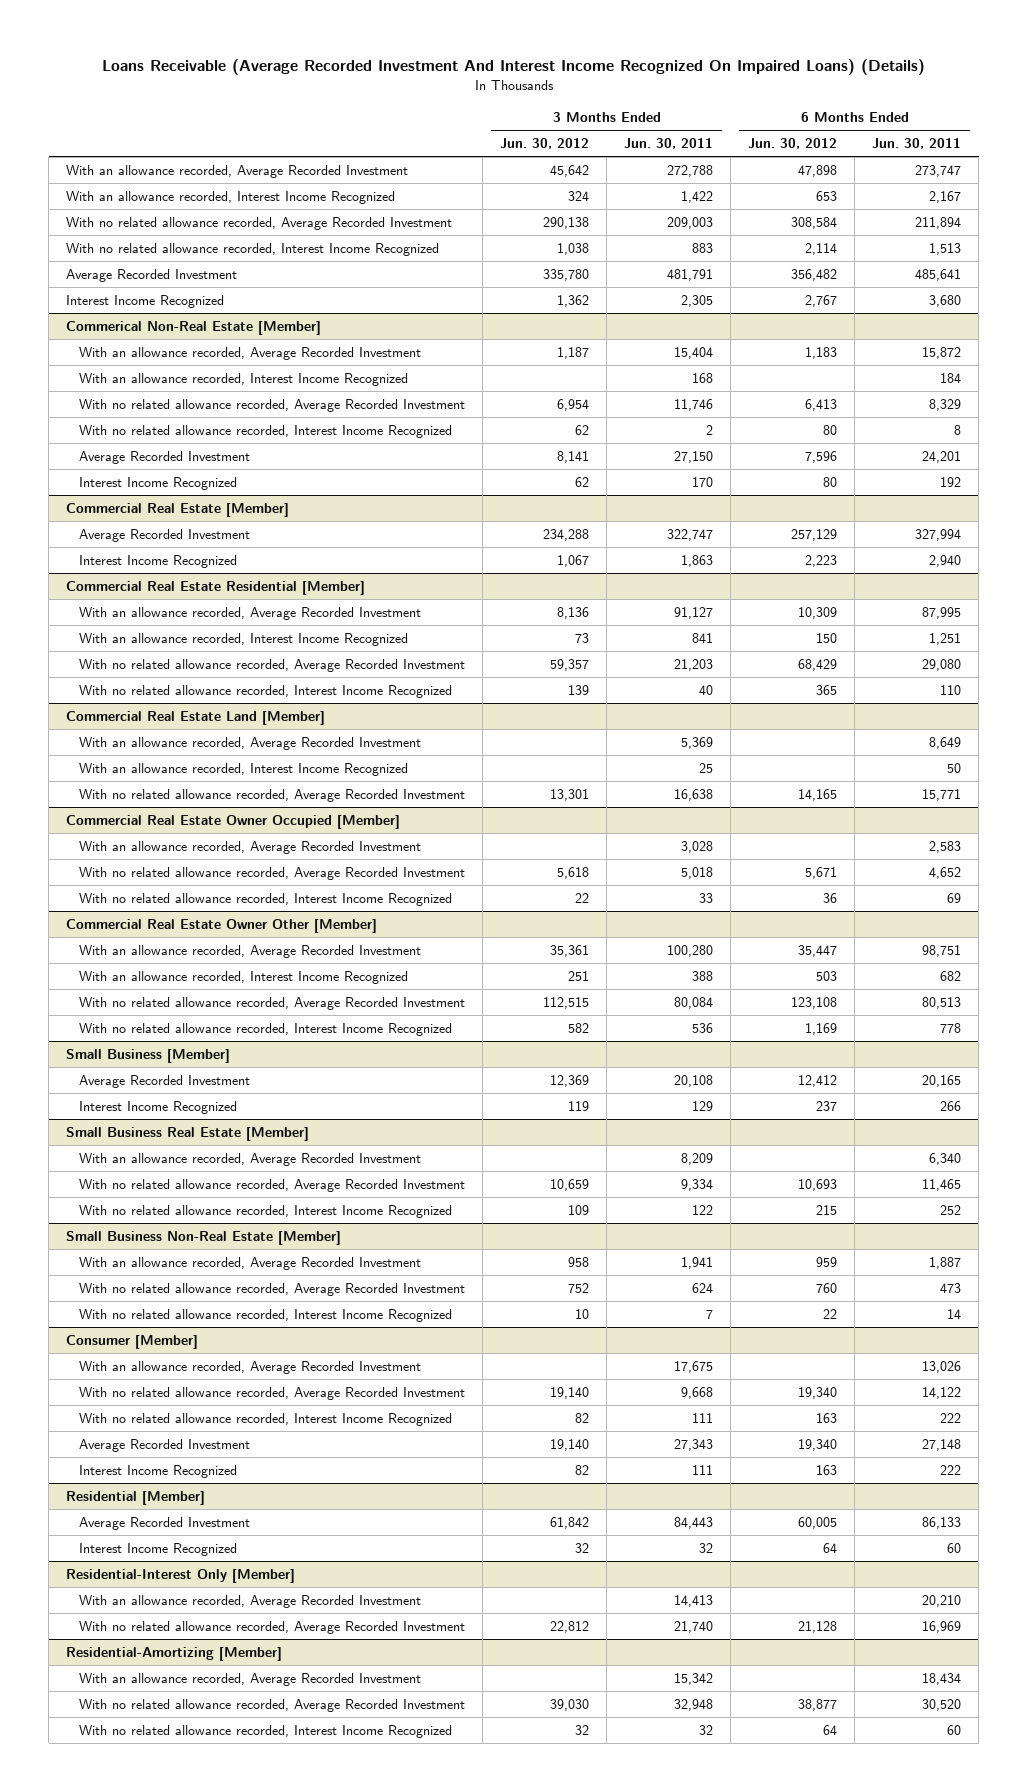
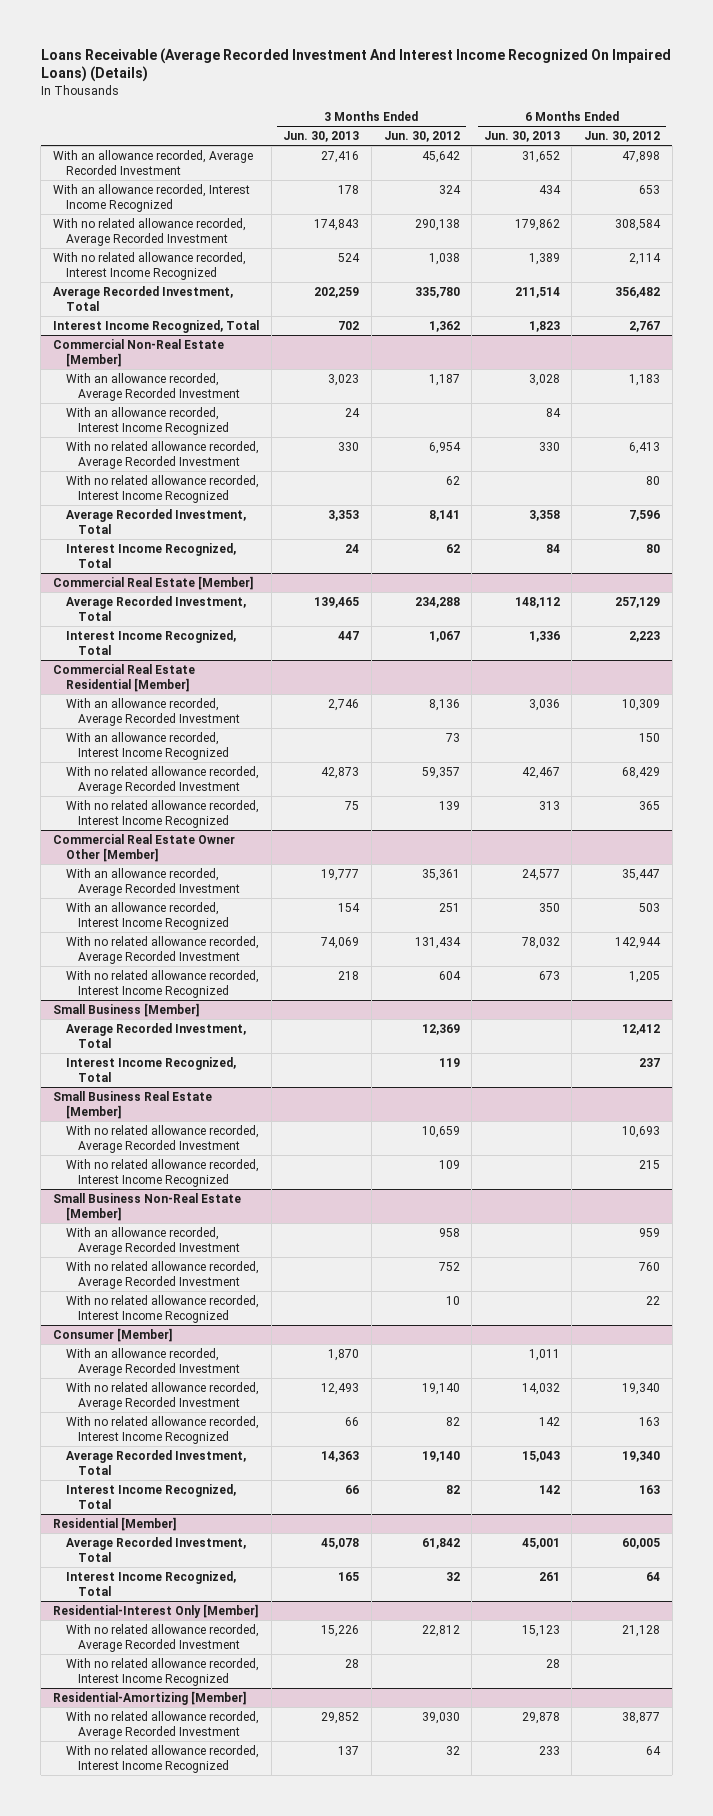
- | 3 Months Ended Jun. 30, 2012 | 3 Months Ended Jun. 30, 2011 | 6 Months Ended Jun. 30, 2012 | 6 Months Ended Jun. 30, 2011
+ | 3 Months Ended Jun. 30, 2013 | 3 Months Ended Jun. 30, 2012 | 6 Months Ended Jun. 30, 2013 | 6 Months Ended Jun. 30, 2012
- Average Recorded Investment | 335,780 | 481,791 | 356,482 | 485,641
- Interest Income Recognized | 1,362 | 2,305 | 2,767 | 3,680
- Commerical Non-Real Estate [Member]
+ Average Recorded Investment, Total | 202,259 | 335,780 | 211,514 | 356,482
+ Interest Income Recognized, Total | 702 | 1,362 | 1,823 | 2,767
+ Commercial Non-Real Estate [Member]
- Average Recorded Investment | 8,141 | 27,150 | 7,596 | 24,201
- Interest Income Recognized | 62 | 170 | 80 | 192
+ Average Recorded Investment, Total | 3,353 | 8,141 | 3,358 | 7,596
+ Interest Income Recognized, Total | 24 | 62 | 84 | 80
@ Commercial Real Estate [Member]
- Average Recorded Investment | 234,288 | 322,747 | 257,129 | 327,994
- Interest Income Recognized | 1,067 | 1,863 | 2,223 | 2,940
+ Average Recorded Investment, Total | 139,465 | 234,288 | 148,112 | 257,129
+ Interest Income Recognized, Total | 447 | 1,067 | 1,336 | 2,223
- Commercial Real Estate Land [Member]
- With an allowance recorded, Average Recorded Investment | | 5,369 | | 8,649
- With an allowance recorded, Interest Income Recognized | | 25 | | 50
- With no related allowance recorded, Average Recorded Investment | 13,301 | 16,638 | 14,165 | 15,771
- Commercial Real Estate Owner Occupied [Member]
- With an allowance recorded, Average Recorded Investment | | 3,028 | | 2,583
- With no related allowance recorded, Average Recorded Investment | 5,618 | 5,018 | 5,671 | 4,652
- With no related allowance recorded, Interest Income Recognized | 22 | 33 | 36 | 69
@ Commercial Real Estate Owner Other [Member]
- With no related allowance recorded, Average Recorded Investment | 112,515 | 80,084 | 123,108 | 80,513
- With no related allowance recorded, Interest Income Recognized | 582 | 536 | 1,169 | 778
+ With no related allowance recorded, Average Recorded Investment | 74,069 | 131,434 | 78,032 | 142,944
+ With no related allowance recorded, Interest Income Recognized | 218 | 604 | 673 | 1,205
@ Small Business [Member]
- Average Recorded Investment | 12,369 | 20,108 | 12,412 | 20,165
- Interest Income Recognized | 119 | 129 | 237 | 266
+ Average Recorded Investment, Total | | 12,369 | | 12,412
+ Interest Income Recognized, Total | | 119 | | 237
@ Small Business Real Estate [Member]
- With an allowance recorded, Average Recorded Investment | | 8,209 | | 6,340
@ Consumer [Member]
- Average Recorded Investment | 19,140 | 27,343 | 19,340 | 27,148
- Interest Income Recognized | 82 | 111 | 163 | 222
+ Average Recorded Investment, Total | 14,363 | 19,140 | 15,043 | 19,340
+ Interest Income Recognized, Total | 66 | 82 | 142 | 163
@ Residential [Member]
- Average Recorded Investment | 61,842 | 84,443 | 60,005 | 86,133
- Interest Income Recognized | 32 | 32 | 64 | 60
+ Average Recorded Investment, Total | 45,078 | 61,842 | 45,001 | 60,005
+ Interest Income Recognized, Total | 165 | 32 | 261 | 64
@ Residential-Interest Only [Member]
- With an allowance recorded, Average Recorded Investment | | 14,413 | | 20,210
+ With no related allowance recorded, Interest Income Recognized | 28 | | 28 |
@ Residential-Amortizing [Member]
- With an allowance recorded, Average Recorded Investment | | 15,342 | | 18,434

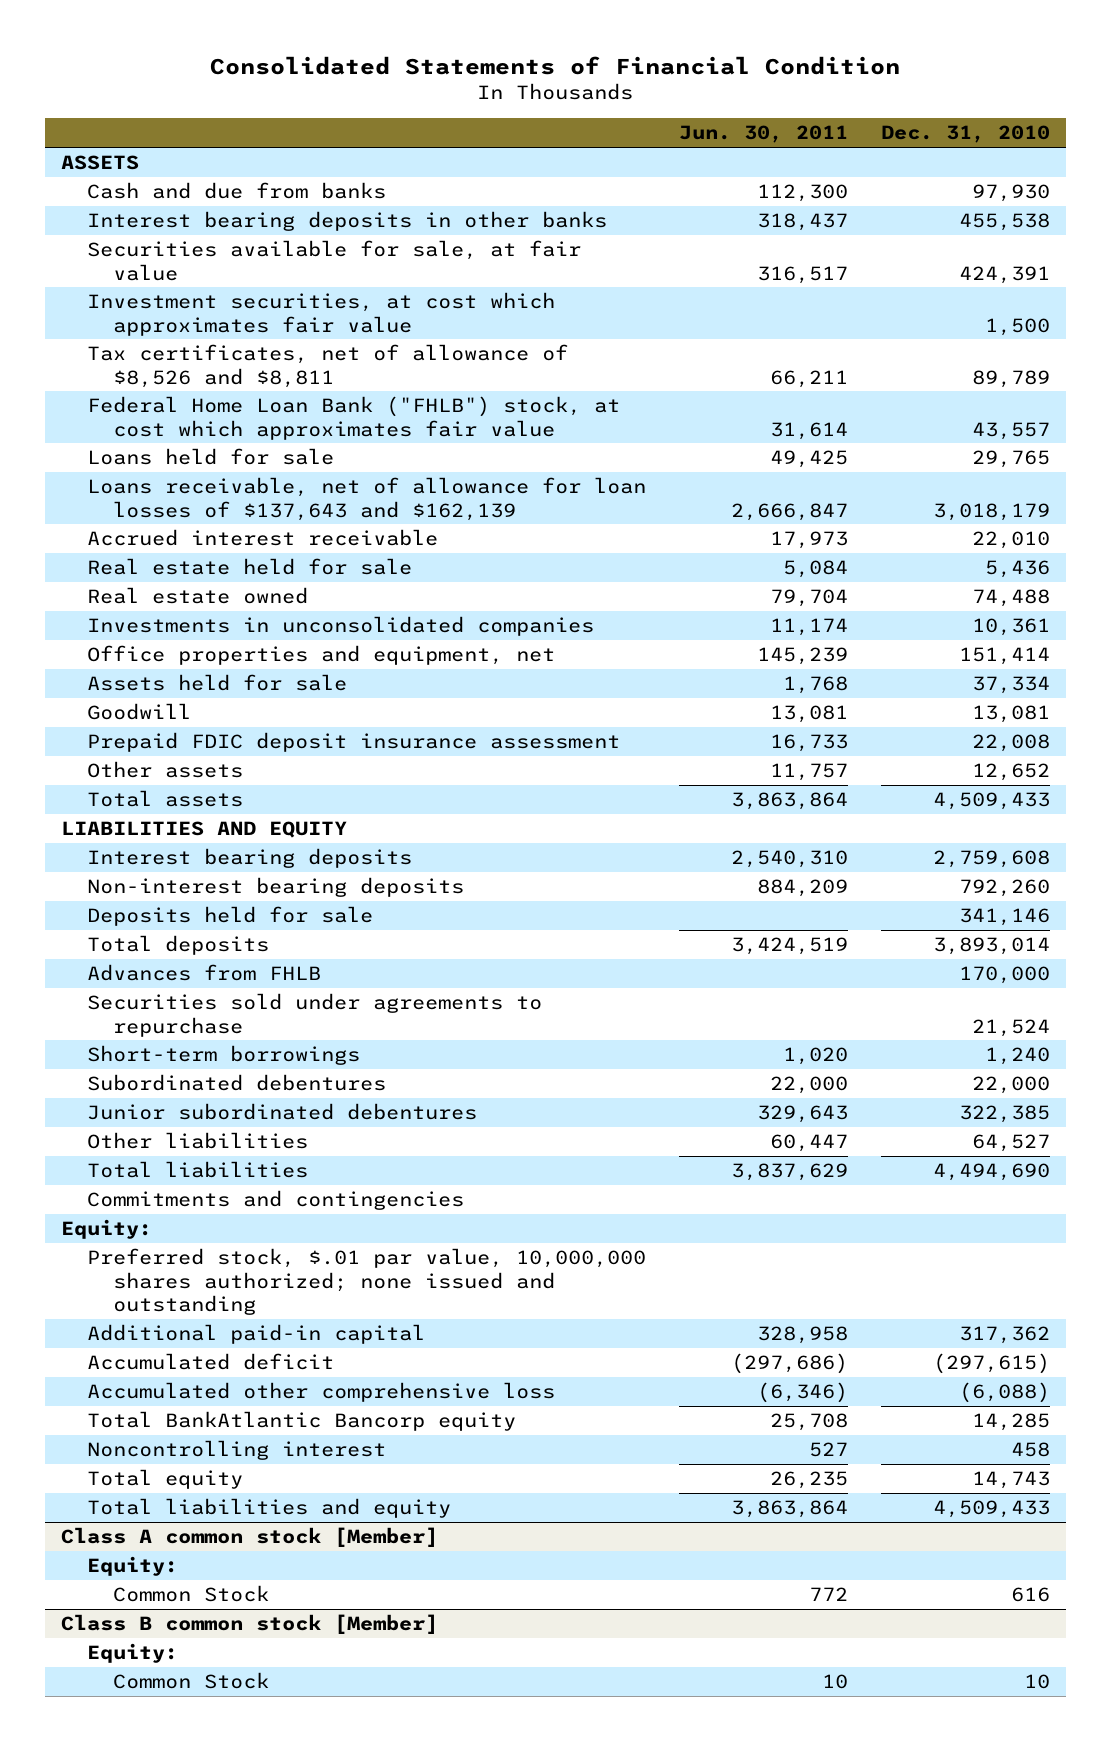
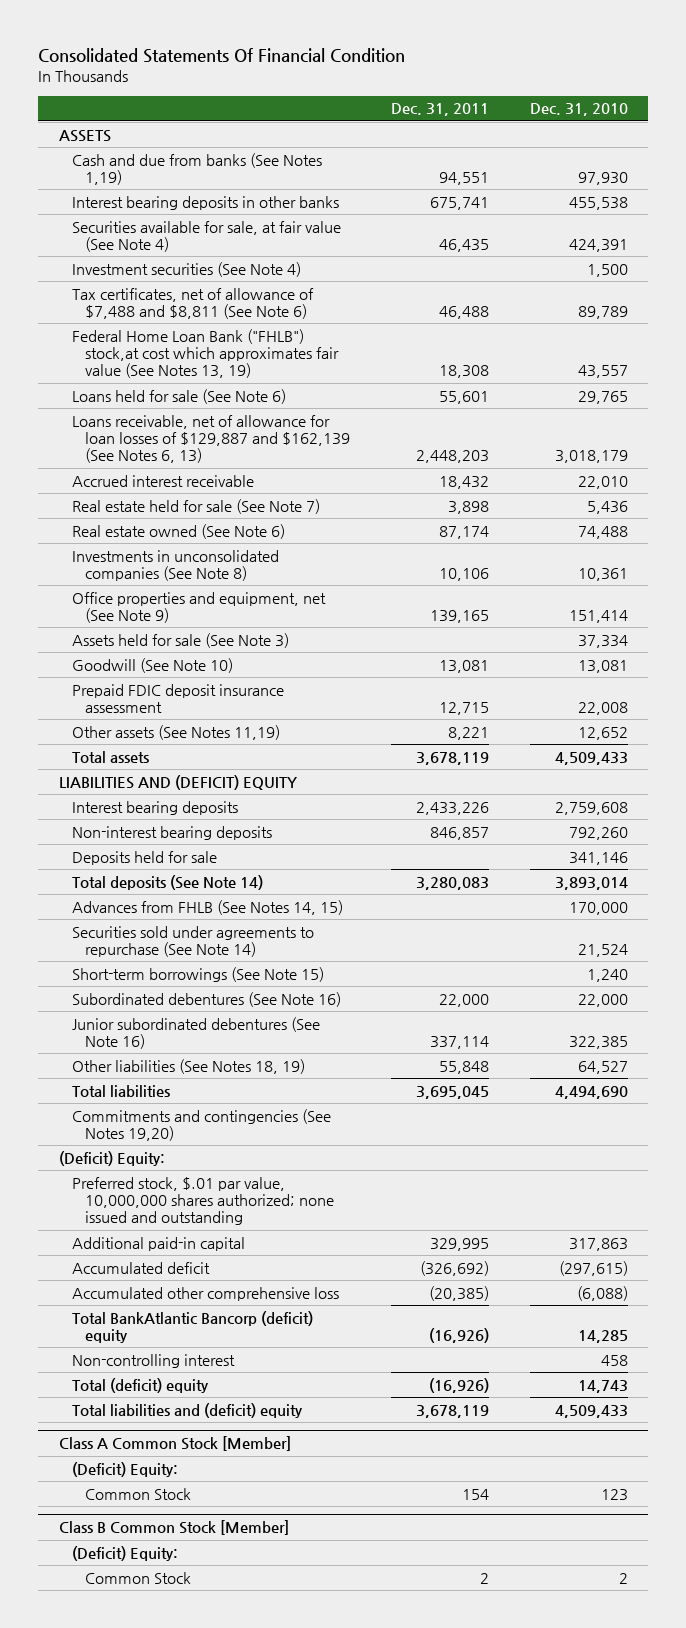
- Consolidated Statements of Financial Condition
+ Consolidated Statements Of Financial Condition
- | Jun. 30, 2011 | Dec. 31, 2010
+ | Dec. 31, 2011 | Dec. 31, 2010
- Cash and due from banks | 112,300 | 97,930
+ Cash and due from banks (See Notes 1,19) | 94,551 | 97,930
- Securities available for sale, at fair value | 316,517 | 424,391
- Investment securities, at cost which approximates fair value | | 1,500
- Tax certificates, net of allowance of $8,526 and $8,811 | 66,211 | 89,789
- Federal Home Loan Bank ("FHLB") stock, at cost which approximates fair value | 31,614 | 43,557
- Loans held for sale | 49,425 | 29,765
- Loans receivable, net of allowance for loan losses of $137,643 and $162,139 | 2,666,847 | 3,018,179
+ Securities available for sale, at fair value (See Note 4) | 46,435 | 424,391
+ Investment securities (See Note 4) | | 1,500
+ Tax certificates, net of allowance of $7,488 and $8,811 (See Note 6) | 46,488 | 89,789
+ Federal Home Loan Bank ("FHLB") stock,at cost which approximates fair value (See Notes 13, 19) | 18,308 | 43,557
+ Loans held for sale (See Note 6) | 55,601 | 29,765
+ Loans receivable, net of allowance for loan losses of $129,887 and $162,139 (See Notes 6, 13) | 2,448,203 | 3,018,179
- Real estate held for sale | 5,084 | 5,436
- Real estate owned | 79,704 | 74,488
- Investments in unconsolidated companies | 11,174 | 10,361
- Office properties and equipment, net | 145,239 | 151,414
- Assets held for sale | 1,768 | 37,334
- Goodwill | 13,081 | 13,081
+ Real estate held for sale (See Note 7) | 3,898 | 5,436
+ Real estate owned (See Note 6) | 87,174 | 74,488
+ Investments in unconsolidated companies (See Note 8) | 10,106 | 10,361
+ Office properties and equipment, net (See Note 9) | 139,165 | 151,414
+ Assets held for sale (See Note 3) | | 37,334
+ Goodwill (See Note 10) | 13,081 | 13,081
- Other assets | 11,757 | 12,652
+ Other assets (See Notes 11,19) | 8,221 | 12,652
- LIABILITIES AND EQUITY
+ LIABILITIES AND (DEFICIT) EQUITY
- Total deposits | 3,424,519 | 3,893,014
- Advances from FHLB | | 170,000
- Securities sold under agreements to repurchase | | 21,524
- Short-term borrowings | 1,020 | 1,240
- Subordinated debentures | 22,000 | 22,000
- Junior subordinated debentures | 329,643 | 322,385
- Other liabilities | 60,447 | 64,527
+ Total deposits (See Note 14) | 3,280,083 | 3,893,014
+ Advances from FHLB (See Notes 14, 15) | | 170,000
+ Securities sold under agreements to repurchase (See Note 14) | | 21,524
+ Short-term borrowings (See Note 15) | | 1,240
+ Subordinated debentures (See Note 16) | 22,000 | 22,000
+ Junior subordinated debentures (See Note 16) | 337,114 | 322,385
+ Other liabilities (See Notes 18, 19) | 55,848 | 64,527
- Commitments and contingencies
- Equity:
+ Commitments and contingencies (See Notes 19,20)
+ (Deficit) Equity:
- Additional paid-in capital | 328,958 | 317,362
+ Additional paid-in capital | 329,995 | 317,863
- Total BankAtlantic Bancorp equity | 25,708 | 14,285
- Noncontrolling interest | 527 | 458
- Total equity | 26,235 | 14,743
- Total liabilities and equity | 3,863,864 | 4,509,433
- Class A common stock [Member]
- Equity:
- Common Stock | 772 | 616
- Class B common stock [Member]
- Equity:
- Common Stock | 10 | 10
+ Total BankAtlantic Bancorp (deficit) equity | (16,926) | 14,285
+ Non-controlling interest | | 458
+ Total (deficit) equity | (16,926) | 14,743
+ Total liabilities and (deficit) equity | 3,678,119 | 4,509,433
+ Class A Common Stock [Member]
+ (Deficit) Equity:
+ Common Stock | 154 | 123
+ Class B Common Stock [Member]
+ (Deficit) Equity:
+ Common Stock | 2 | 2

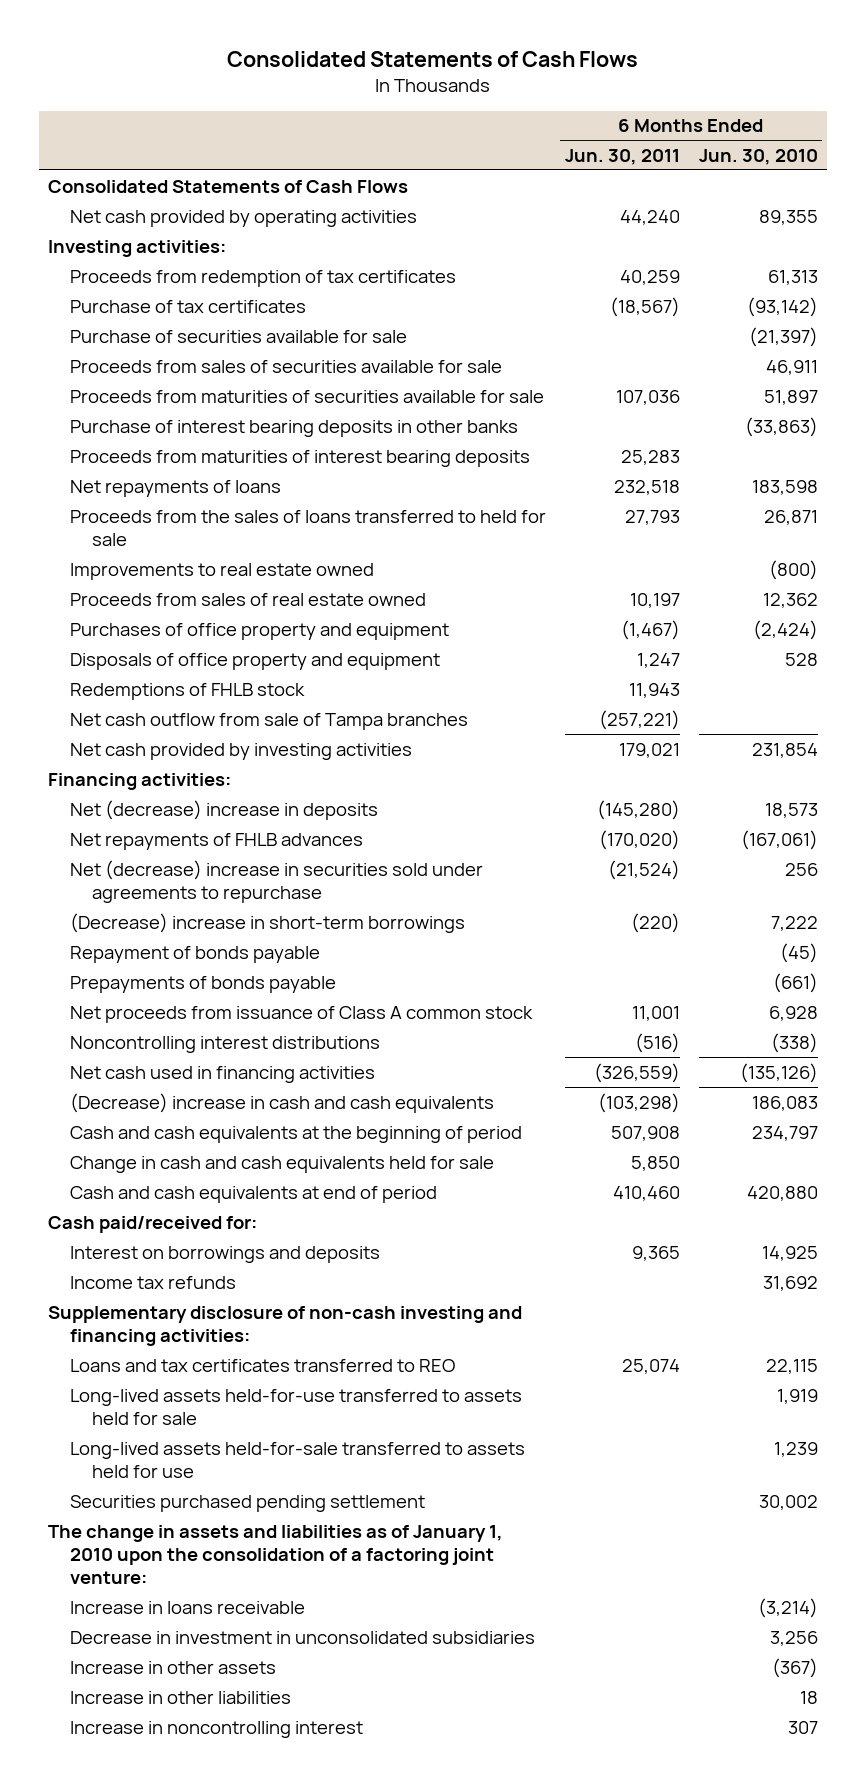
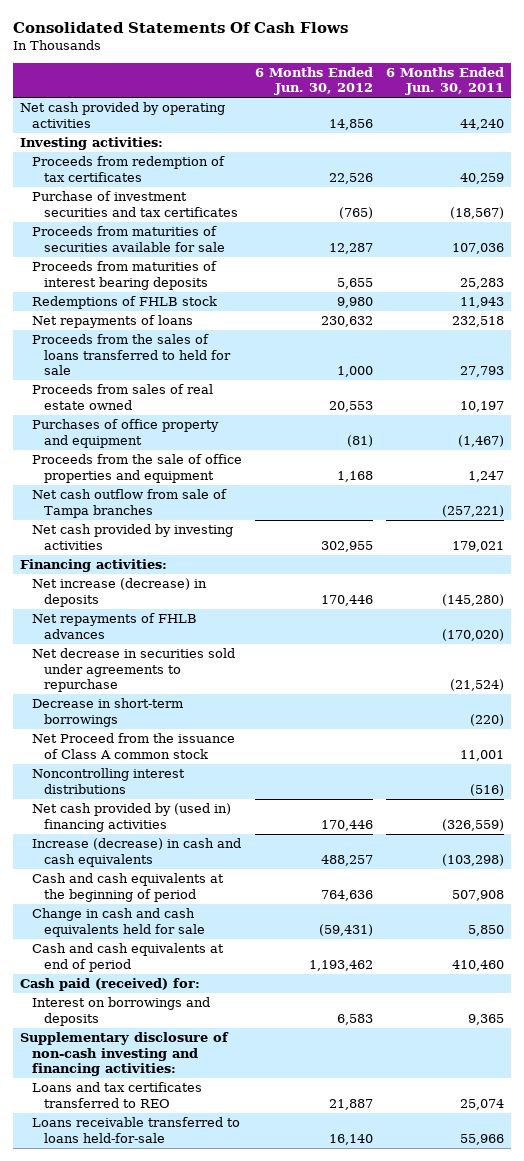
- Consolidated Statements of Cash Flows
+ Consolidated Statements Of Cash Flows
- | 6 Months Ended Jun. 30, 2011 | 6 Months Ended Jun. 30, 2010
+ | 6 Months Ended Jun. 30, 2012 | 6 Months Ended Jun. 30, 2011
- Consolidated Statements of Cash Flows
- Purchase of tax certificates | (18,567) | (93,142)
- Purchase of securities available for sale | | (21,397)
- Proceeds from sales of securities available for sale | | 46,911
+ Purchase of investment securities and tax certificates | (765) | (18,567)
- Purchase of interest bearing deposits in other banks | | (33,863)
moved up: Redemptions of FHLB stock | 9,980 | 11,943
- Improvements to real estate owned | | (800)
- Disposals of office property and equipment | 1,247 | 528
+ Proceeds from the sale of office properties and equipment | 1,168 | 1,247
- Net (decrease) increase in deposits | (145,280) | 18,573
+ Net increase (decrease) in deposits | 170,446 | (145,280)
- Net (decrease) increase in securities sold under agreements to repurchase | (21,524) | 256
- (Decrease) increase in short-term borrowings | (220) | 7,222
- Repayment of bonds payable | | (45)
- Prepayments of bonds payable | | (661)
- Net proceeds from issuance of Class A common stock | 11,001 | 6,928
+ Net decrease in securities sold under agreements to repurchase | | (21,524)
+ Decrease in short-term borrowings | | (220)
+ Net Proceed from the issuance of Class A common stock | | 11,001
- Net cash used in financing activities | (326,559) | (135,126)
- (Decrease) increase in cash and cash equivalents | (103,298) | 186,083
+ Net cash provided by (used in) financing activities | 170,446 | (326,559)
+ Increase (decrease) in cash and cash equivalents | 488,257 | (103,298)
- Cash paid/received for:
+ Cash paid (received) for:
- Income tax refunds | | 31,692
- Long-lived assets held-for-use transferred to assets held for sale | | 1,919
- Long-lived assets held-for-sale transferred to assets held for use | | 1,239
- Securities purchased pending settlement | | 30,002
- The change in assets and liabilities as of January 1, 2010 upon the consolidation of a factoring joint venture:
- Increase in loans receivable | | (3,214)
- Decrease in investment in unconsolidated subsidiaries | | 3,256
- Increase in other assets | | (367)
- Increase in other liabilities | | 18
- Increase in noncontrolling interest | | 307
+ Loans receivable transferred to loans held-for-sale | 16,140 | 55,966

